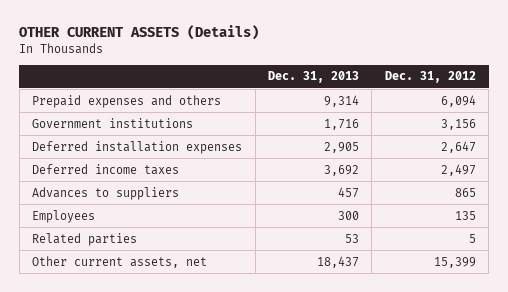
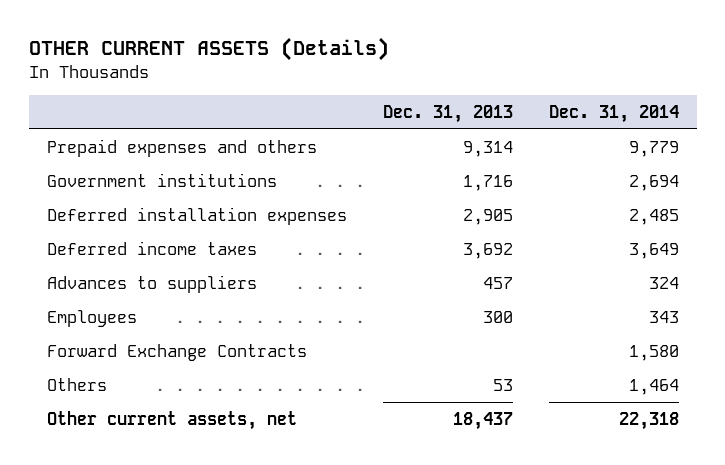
- | Dec. 31, 2013 | Dec. 31, 2012
+ | Dec. 31, 2013 | Dec. 31, 2014
- Related parties | 53 | 5
+ Forward Exchange Contracts | | 1,580
+ Others | 53 | 1,464

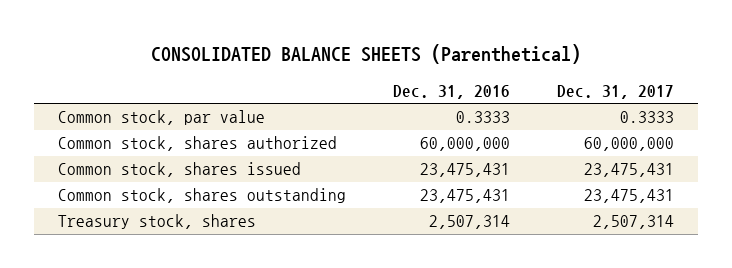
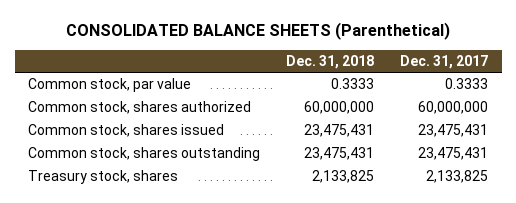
- | Dec. 31, 2016 | Dec. 31, 2017
+ | Dec. 31, 2018 | Dec. 31, 2017
- Treasury stock, shares | 2,507,314 | 2,507,314
+ Treasury stock, shares | 2,133,825 | 2,133,825

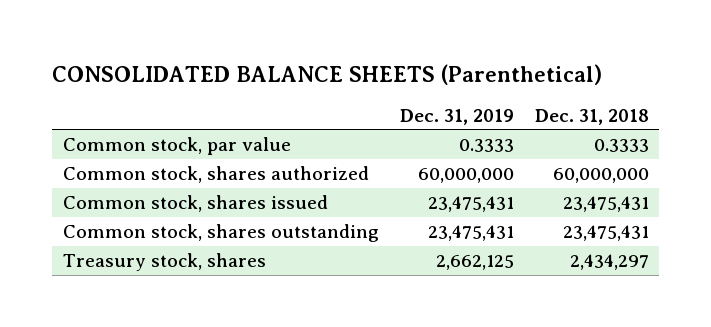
- | Dec. 31, 2018 | Dec. 31, 2017
+ | Dec. 31, 2019 | Dec. 31, 2018
- Treasury stock, shares | 2,133,825 | 2,133,825
+ Treasury stock, shares | 2,662,125 | 2,434,297

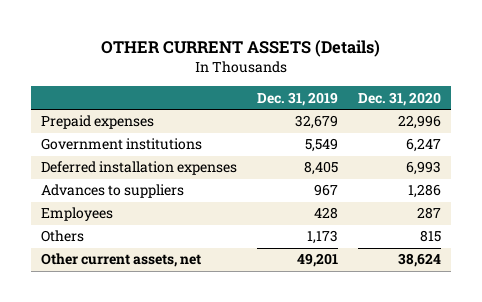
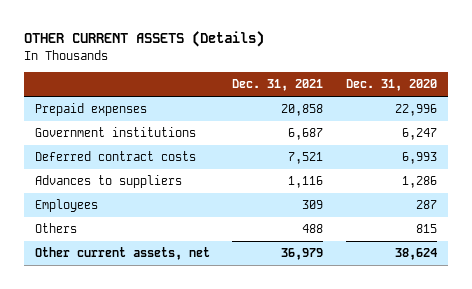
- | Dec. 31, 2019 | Dec. 31, 2020
+ | Dec. 31, 2021 | Dec. 31, 2020
- Deferred installation expenses | 8,405 | 6,993
+ Deferred contract costs | 7,521 | 6,993

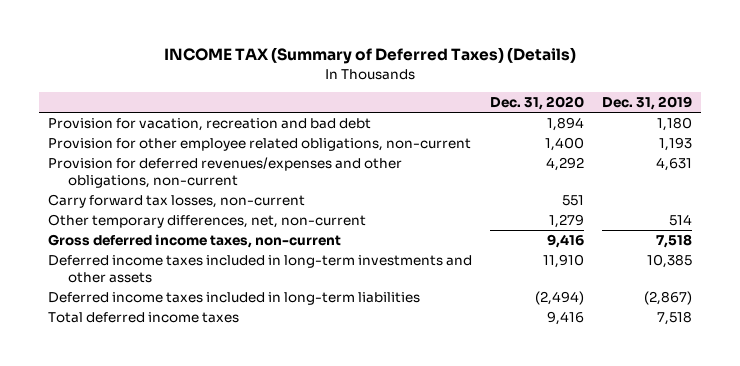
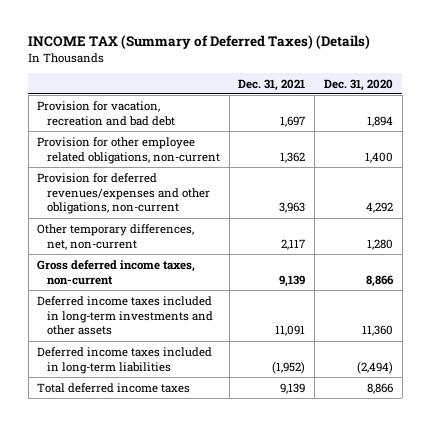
- | Dec. 31, 2020 | Dec. 31, 2019
+ | Dec. 31, 2021 | Dec. 31, 2020
- Carry forward tax losses, non-current | 551 |
- Other temporary differences, net, non-current | 1,279 | 514
- Gross deferred income taxes, non-current | 9,416 | 7,518
- Deferred income taxes included in long-term investments and other assets | 11,910 | 10,385
+ Other temporary differences, net, non-current | 2,117 | 1,280
+ Gross deferred income taxes, non-current | 9,139 | 8,866
+ Deferred income taxes included in long-term investments and other assets | 11,091 | 11,360
- Total deferred income taxes | 9,416 | 7,518
+ Total deferred income taxes | 9,139 | 8,866

